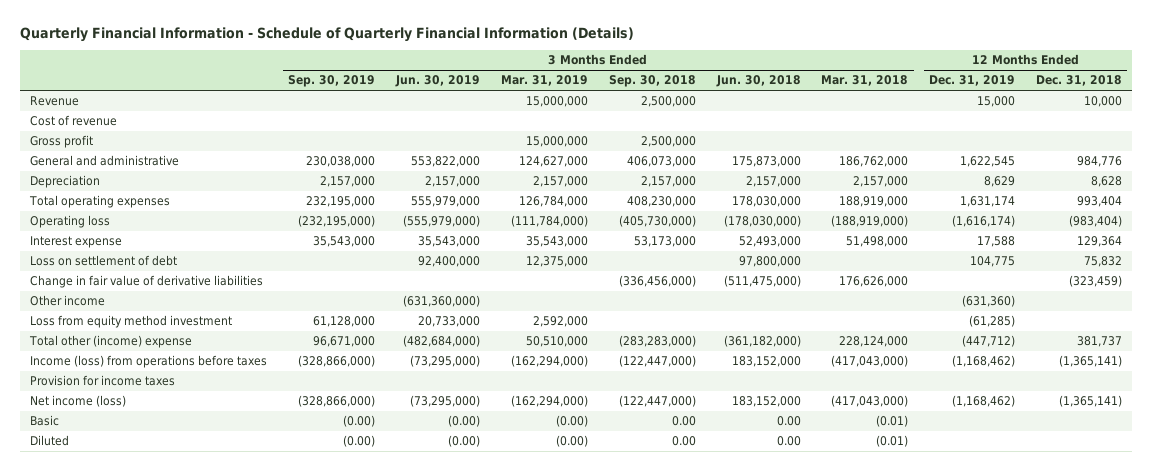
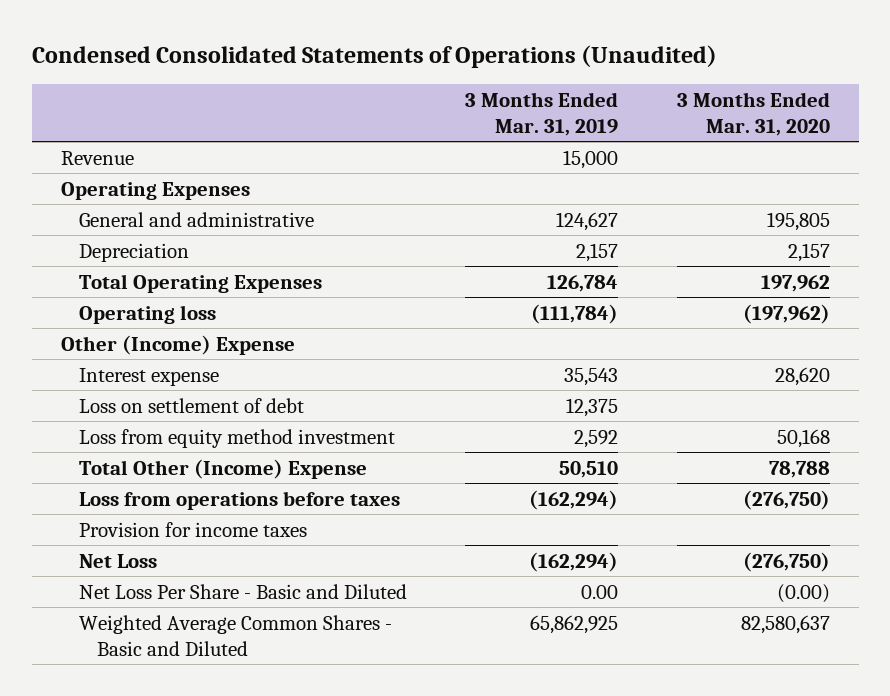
- Quarterly Financial Information - Schedule of Quarterly Financial Information (Details)
+ Condensed Consolidated Statements of Operations (Unaudited)
- | 3 Months Ended Sep. 30, 2019 | 3 Months Ended Jun. 30, 2019 | 3 Months Ended Mar. 31, 2019 | 3 Months Ended Sep. 30, 2018 | 3 Months Ended Jun. 30, 2018 | 3 Months Ended Mar. 31, 2018 | 12 Months Ended Dec. 31, 2019 | 12 Months Ended Dec. 31, 2018
+ | 3 Months Ended Mar. 31, 2019 | 3 Months Ended Mar. 31, 2020
- Revenue | | | 15,000,000 | 2,500,000 | | | 15,000 | 10,000
- Cost of revenue
- Gross profit | | | 15,000,000 | 2,500,000 | | | |
- General and administrative | 230,038,000 | 553,822,000 | 124,627,000 | 406,073,000 | 175,873,000 | 186,762,000 | 1,622,545 | 984,776
- Depreciation | 2,157,000 | 2,157,000 | 2,157,000 | 2,157,000 | 2,157,000 | 2,157,000 | 8,629 | 8,628
- Total operating expenses | 232,195,000 | 555,979,000 | 126,784,000 | 408,230,000 | 178,030,000 | 188,919,000 | 1,631,174 | 993,404
- Operating loss | (232,195,000) | (555,979,000) | (111,784,000) | (405,730,000) | (178,030,000) | (188,919,000) | (1,616,174) | (983,404)
- Interest expense | 35,543,000 | 35,543,000 | 35,543,000 | 53,173,000 | 52,493,000 | 51,498,000 | 17,588 | 129,364
- Loss on settlement of debt | | 92,400,000 | 12,375,000 | | 97,800,000 | | 104,775 | 75,832
- Change in fair value of derivative liabilities | | | | (336,456,000) | (511,475,000) | 176,626,000 | | (323,459)
- Other income | | (631,360,000) | | | | | (631,360) |
- Loss from equity method investment | 61,128,000 | 20,733,000 | 2,592,000 | | | | (61,285) |
- Total other (income) expense | 96,671,000 | (482,684,000) | 50,510,000 | (283,283,000) | (361,182,000) | 228,124,000 | (447,712) | 381,737
- Income (loss) from operations before taxes | (328,866,000) | (73,295,000) | (162,294,000) | (122,447,000) | 183,152,000 | (417,043,000) | (1,168,462) | (1,365,141)
+ Revenue | 15,000 |
+ Operating Expenses
+ General and administrative | 124,627 | 195,805
+ Depreciation | 2,157 | 2,157
+ Total Operating Expenses | 126,784 | 197,962
+ Operating loss | (111,784) | (197,962)
+ Other (Income) Expense
+ Interest expense | 35,543 | 28,620
+ Loss on settlement of debt | 12,375 |
+ Loss from equity method investment | 2,592 | 50,168
+ Total Other (Income) Expense | 50,510 | 78,788
+ Loss from operations before taxes | (162,294) | (276,750)
- Net income (loss) | (328,866,000) | (73,295,000) | (162,294,000) | (122,447,000) | 183,152,000 | (417,043,000) | (1,168,462) | (1,365,141)
- Basic | (0.00) | (0.00) | (0.00) | 0.00 | 0.00 | (0.01) | |
- Diluted | (0.00) | (0.00) | (0.00) | 0.00 | 0.00 | (0.01) | |
+ Net Loss | (162,294) | (276,750)
+ Net Loss Per Share - Basic and Diluted | 0.00 | (0.00)
+ Weighted Average Common Shares - Basic and Diluted | 65,862,925 | 82,580,637

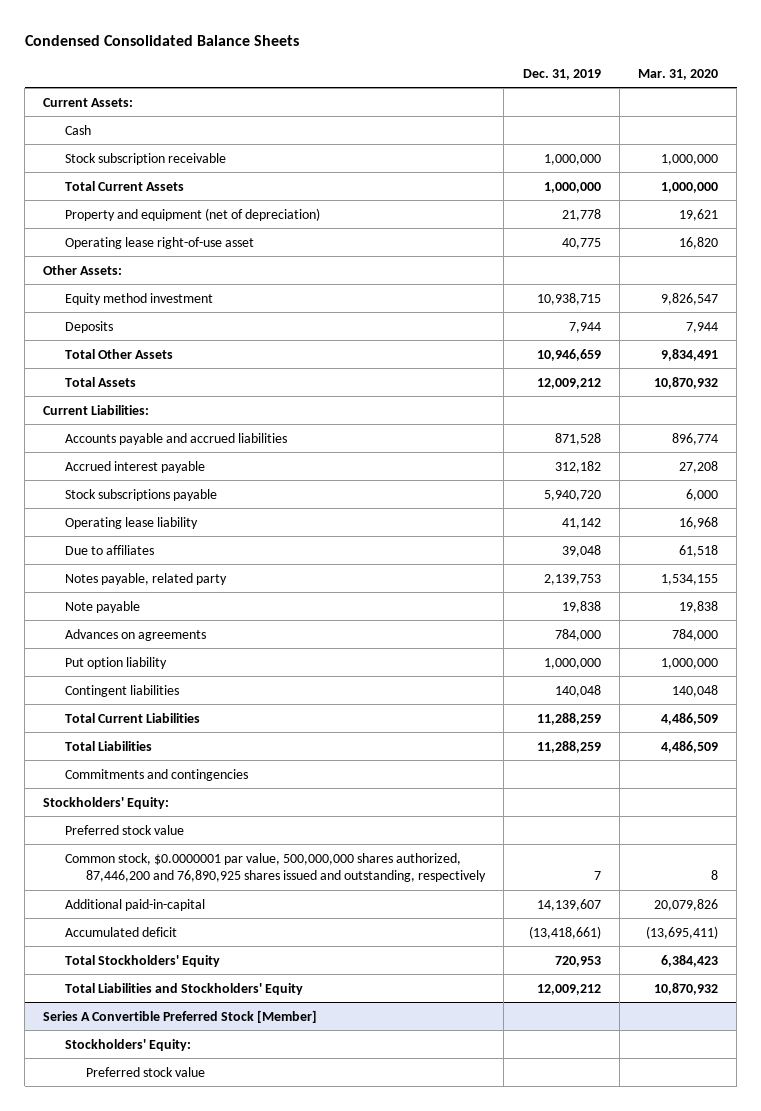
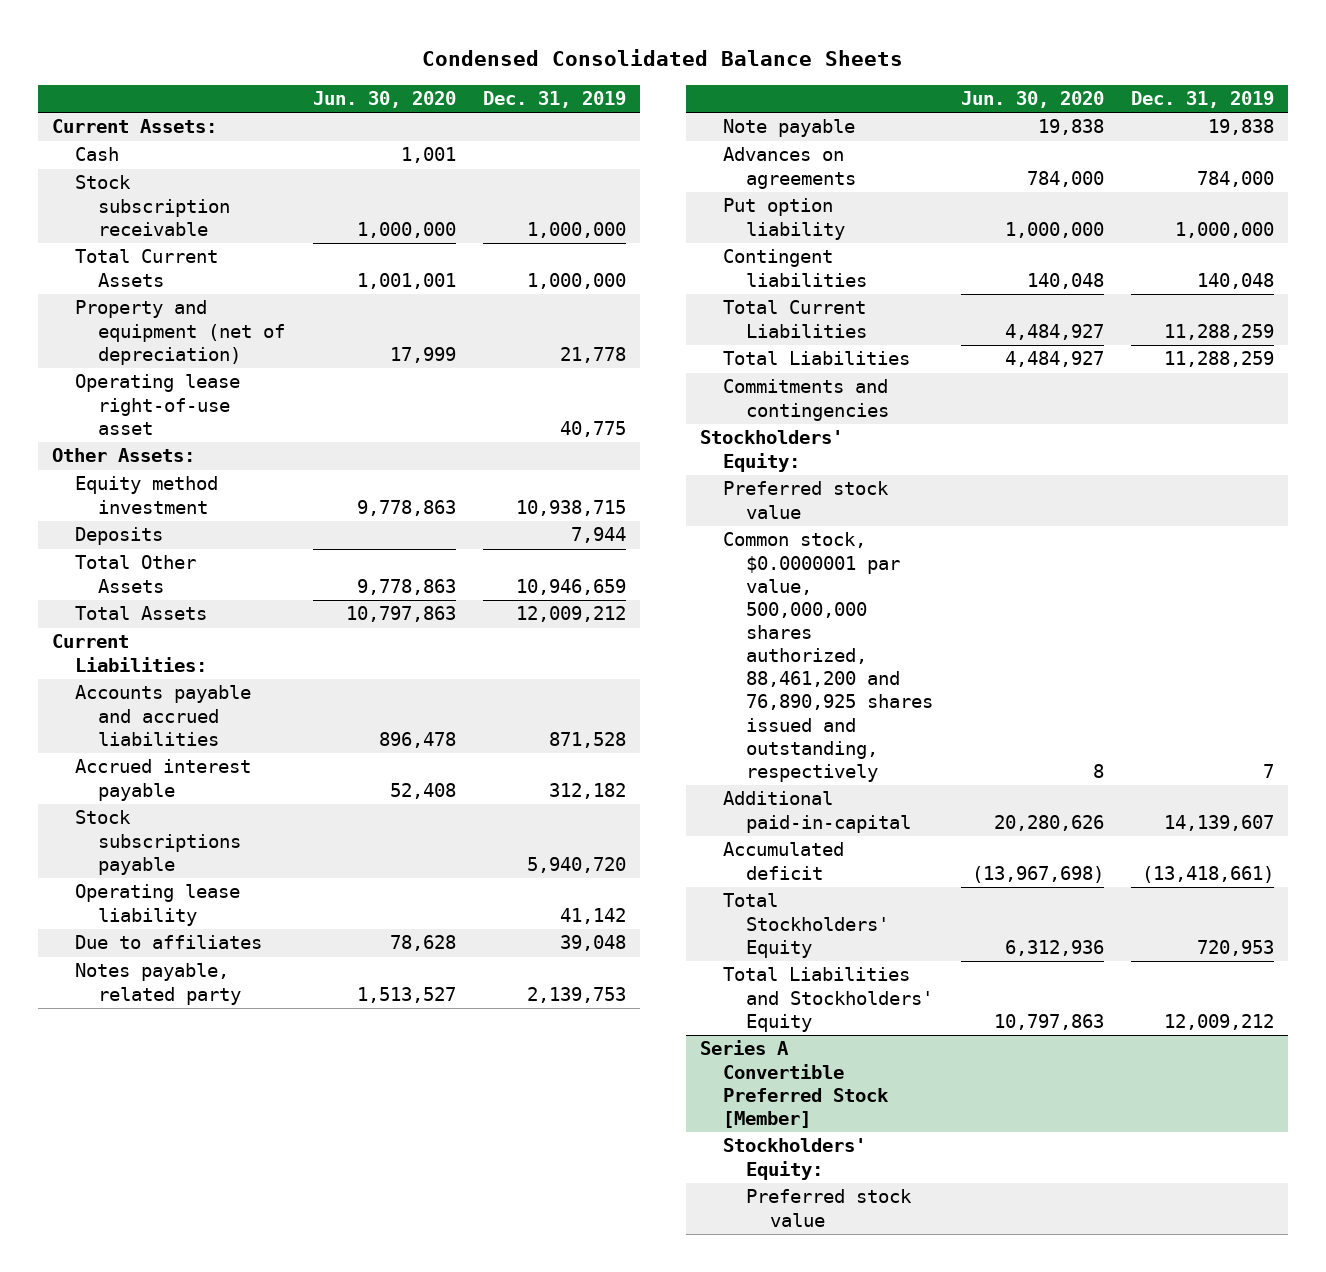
- | Dec. 31, 2019 | Mar. 31, 2020
+ | Jun. 30, 2020 | Dec. 31, 2019
- Common stock, $0.0000001 par value, 500,000,000 shares authorized, 87,446,200 and 76,890,925 shares issued and outstanding, respectively | 7 | 8
+ Common stock, $0.0000001 par value, 500,000,000 shares authorized, 88,461,200 and 76,890,925 shares issued and outstanding, respectively | 8 | 7

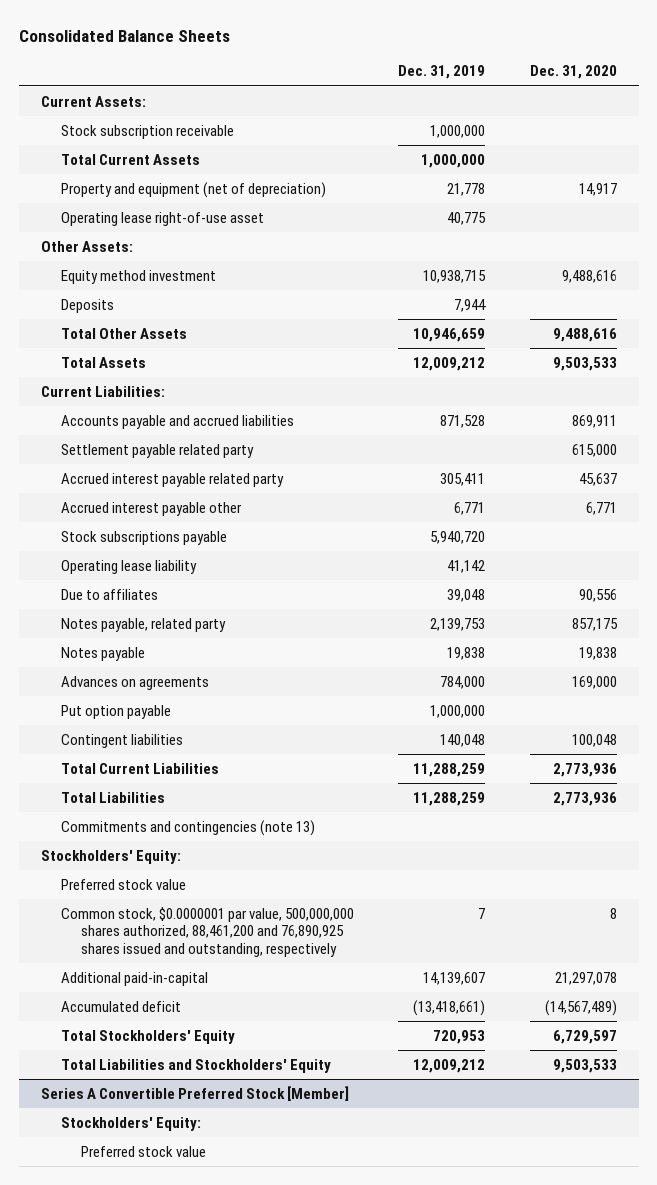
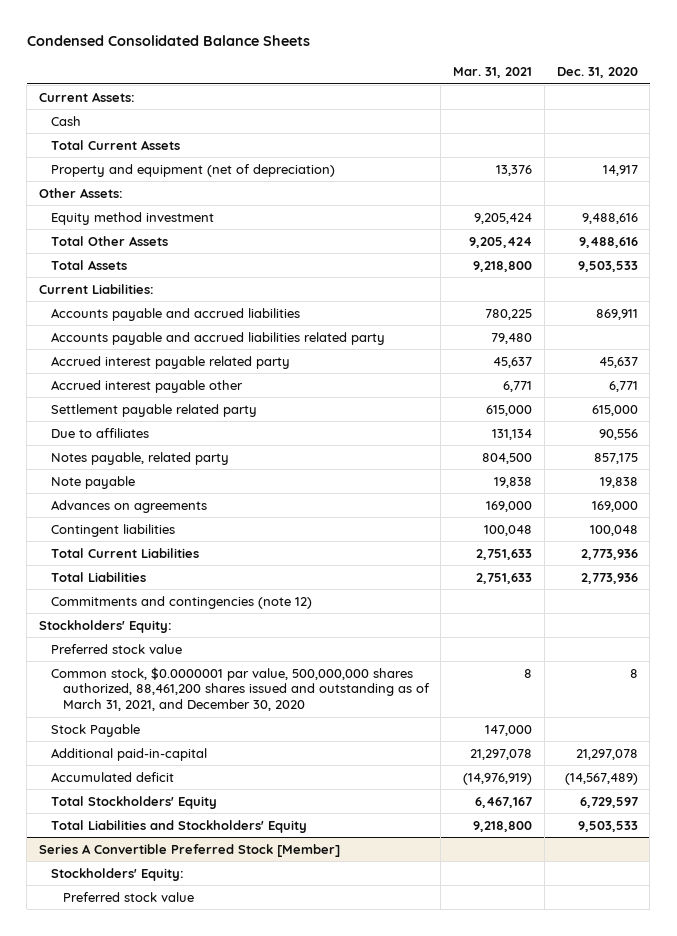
- Consolidated Balance Sheets
+ Condensed Consolidated Balance Sheets
- | Dec. 31, 2019 | Dec. 31, 2020
+ | Mar. 31, 2021 | Dec. 31, 2020
- Stock subscription receivable | 1,000,000 |
+ Cash
- Operating lease right-of-use asset | 40,775 |
- Deposits | 7,944 |
+ Accounts payable and accrued liabilities related party | 79,480 |
- Stock subscriptions payable | 5,940,720 |
- Operating lease liability | 41,142 |
moved down: Settlement payable related party | 615,000 | 615,000
- Notes payable | 19,838 | 19,838
+ Note payable | 19,838 | 19,838
- Put option payable | 1,000,000 |
- Commitments and contingencies (note 13)
+ Commitments and contingencies (note 12)
- Common stock, $0.0000001 par value, 500,000,000 shares authorized, 88,461,200 and 76,890,925 shares issued and outstanding, respectively | 7 | 8
+ Common stock, $0.0000001 par value, 500,000,000 shares authorized, 88,461,200 shares issued and outstanding as of March 31, 2021, and December 30, 2020 | 8 | 8
+ Stock Payable | 147,000 |

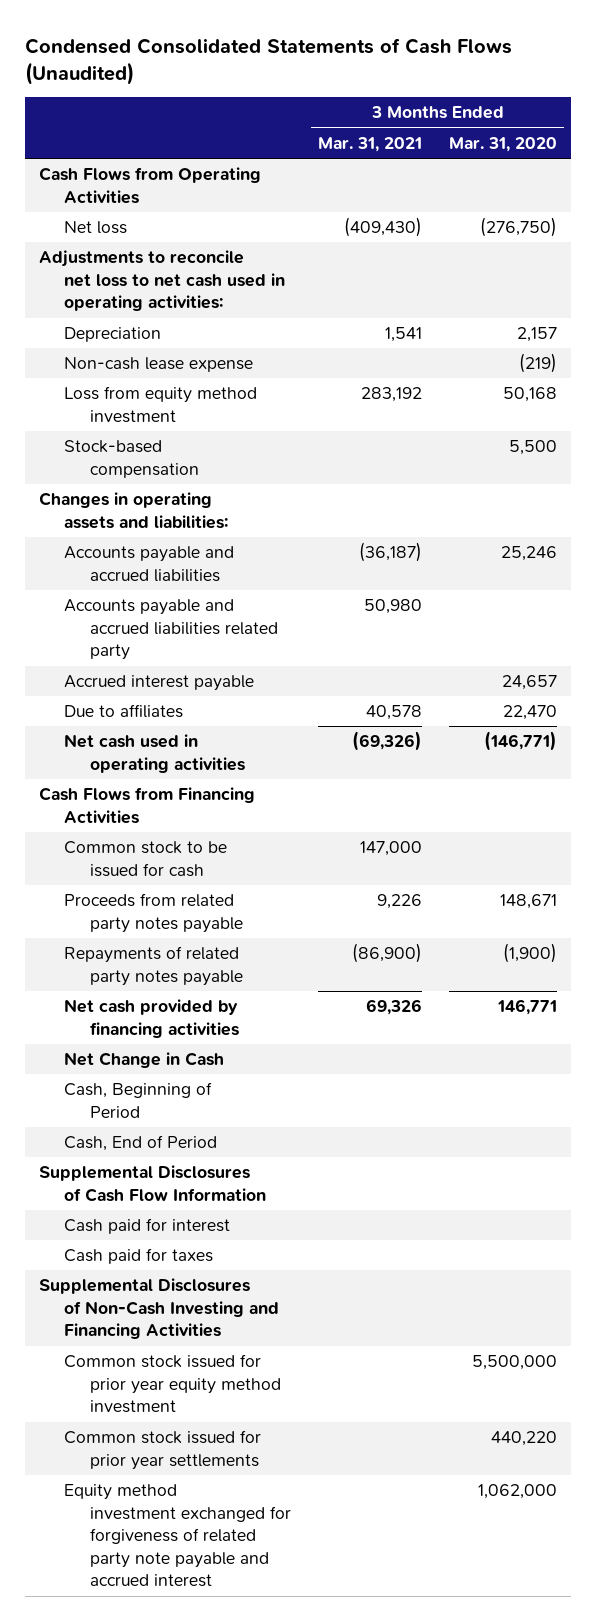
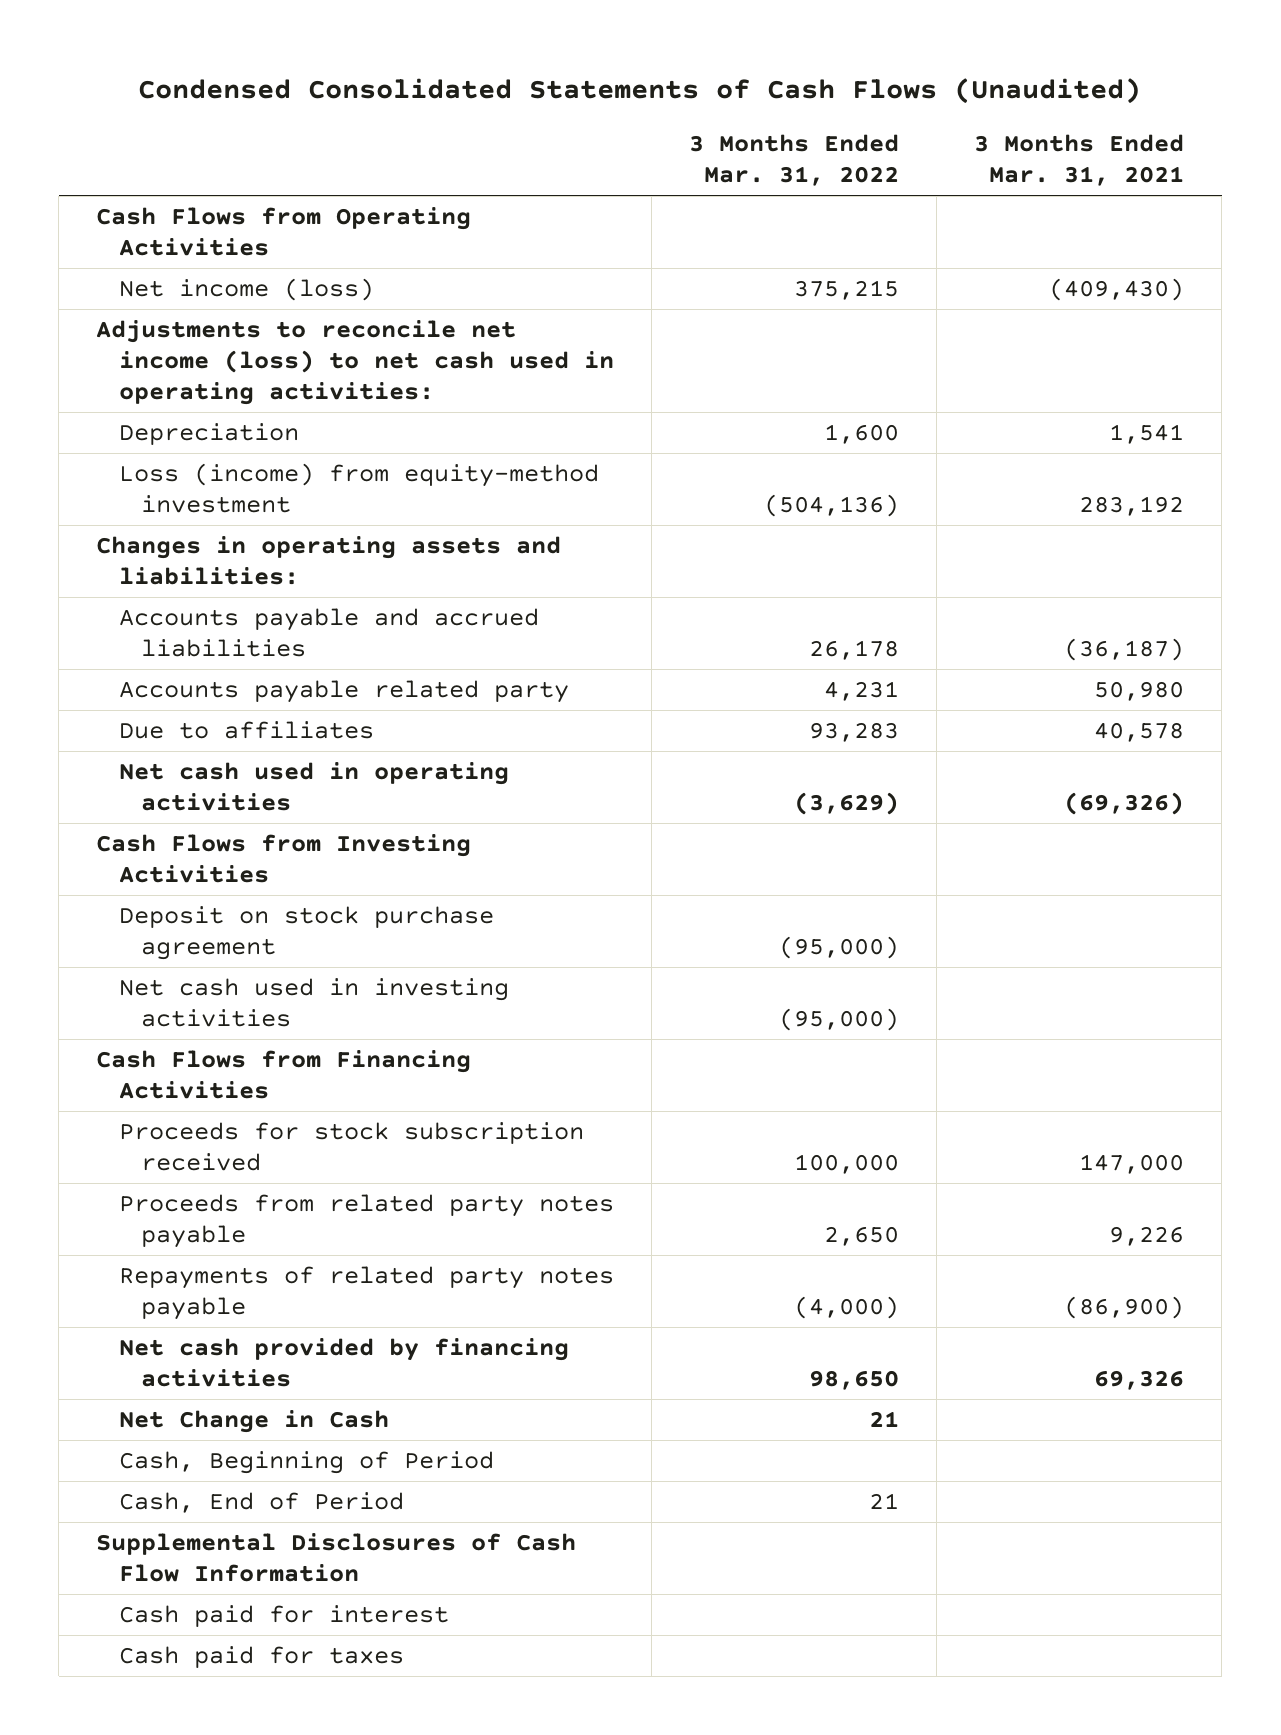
- | 3 Months Ended Mar. 31, 2021 | 3 Months Ended Mar. 31, 2020
+ | 3 Months Ended Mar. 31, 2022 | 3 Months Ended Mar. 31, 2021
- Net loss | (409,430) | (276,750)
- Adjustments to reconcile net loss to net cash used in operating activities:
+ Net income (loss) | 375,215 | (409,430)
+ Adjustments to reconcile net income (loss) to net cash used in operating activities:
- Non-cash lease expense | | (219)
- Loss from equity method investment | 283,192 | 50,168
- Stock-based compensation | | 5,500
+ Loss (income) from equity-method investment | (504,136) | 283,192
- Accounts payable and accrued liabilities related party | 50,980 |
- Accrued interest payable | | 24,657
+ Accounts payable related party | 4,231 | 50,980
+ Cash Flows from Investing Activities
+ Deposit on stock purchase agreement | (95,000) |
+ Net cash used in investing activities | (95,000) |
- Common stock to be issued for cash | 147,000 |
+ Proceeds for stock subscription received | 100,000 | 147,000
- Supplemental Disclosures of Non-Cash Investing and Financing Activities
- Common stock issued for prior year equity method investment | | 5,500,000
- Common stock issued for prior year settlements | | 440,220
- Equity method investment exchanged for forgiveness of related party note payable and accrued interest | | 1,062,000

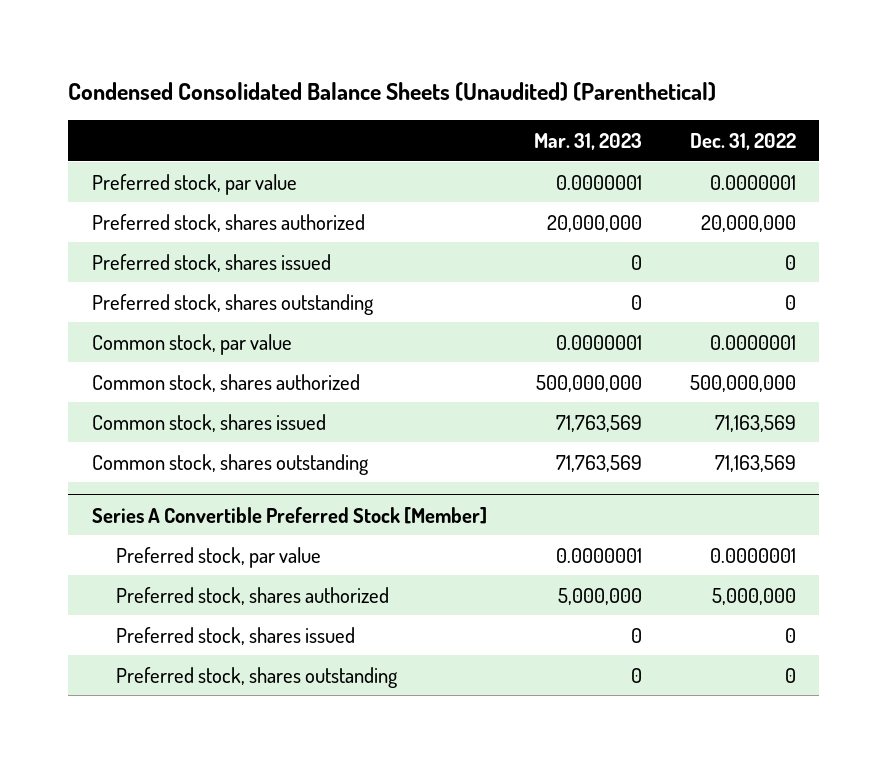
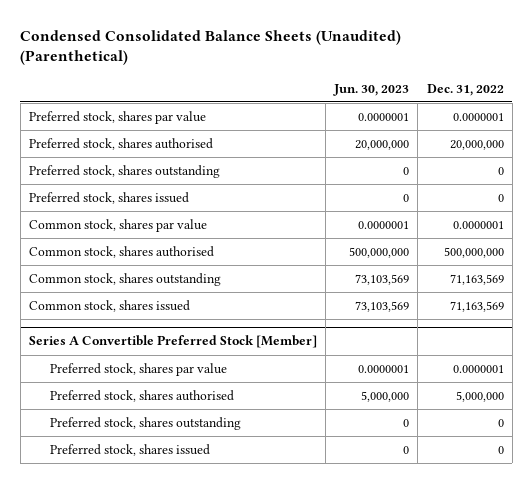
- | Mar. 31, 2023 | Dec. 31, 2022
+ | Jun. 30, 2023 | Dec. 31, 2022
- Preferred stock, par value | 0.0000001 | 0.0000001
- Preferred stock, shares authorized | 20,000,000 | 20,000,000
+ Preferred stock, shares par value | 0.0000001 | 0.0000001
+ Preferred stock, shares authorised | 20,000,000 | 20,000,000
- Common stock, par value | 0.0000001 | 0.0000001
- Common stock, shares authorized | 500,000,000 | 500,000,000
moved down: Preferred stock, shares issued | 0 | 0
+ Common stock, shares par value | 0.0000001 | 0.0000001
+ Common stock, shares authorised | 500,000,000 | 500,000,000
moved down: Common stock, shares issued | 73,103,569 | 71,163,569
@ Series A Convertible Preferred Stock [Member]
- Preferred stock, par value | 0.0000001 | 0.0000001
- Preferred stock, shares authorized | 5,000,000 | 5,000,000
+ Preferred stock, shares par value | 0.0000001 | 0.0000001
+ Preferred stock, shares authorised | 5,000,000 | 5,000,000
moved down: Preferred stock, shares issued | 0 | 0

